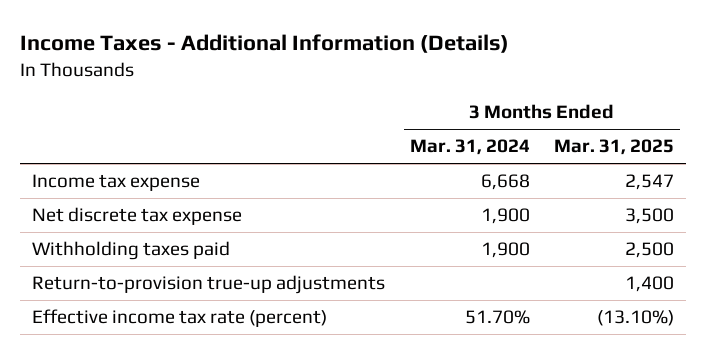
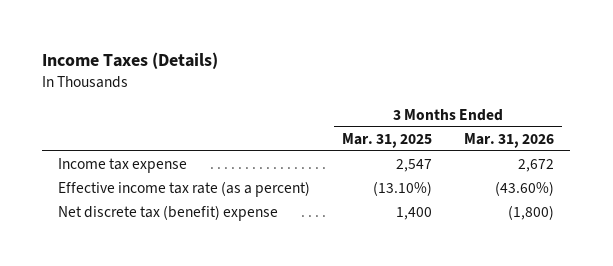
- Income Taxes - Additional Information (Details)
+ Income Taxes (Details)
- | 3 Months Ended Mar. 31, 2024 | 3 Months Ended Mar. 31, 2025
+ | 3 Months Ended Mar. 31, 2025 | 3 Months Ended Mar. 31, 2026
- Net discrete tax expense | 1,900 | 3,500
- Withholding taxes paid | 1,900 | 2,500
- Return-to-provision true-up adjustments | | 1,400
- Effective income tax rate (percent) | 51.70% | (13.10%)
+ Effective income tax rate (as a percent) | (13.10%) | (43.60%)
+ Net discrete tax (benefit) expense | 1,400 | (1,800)

